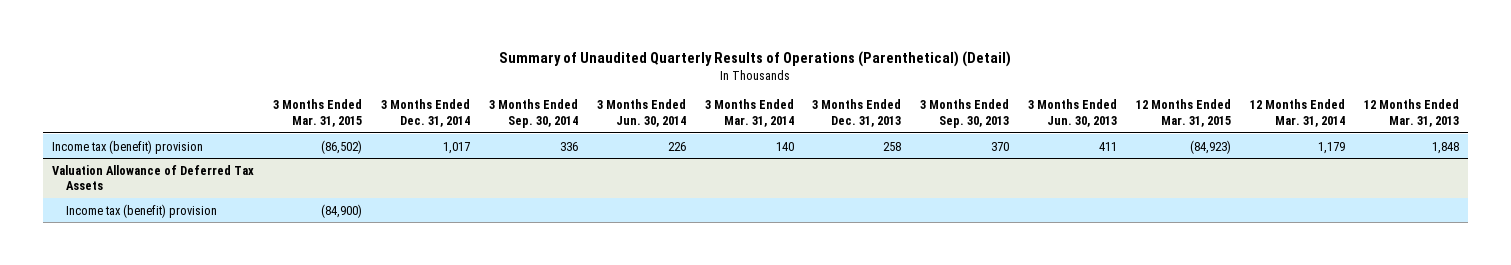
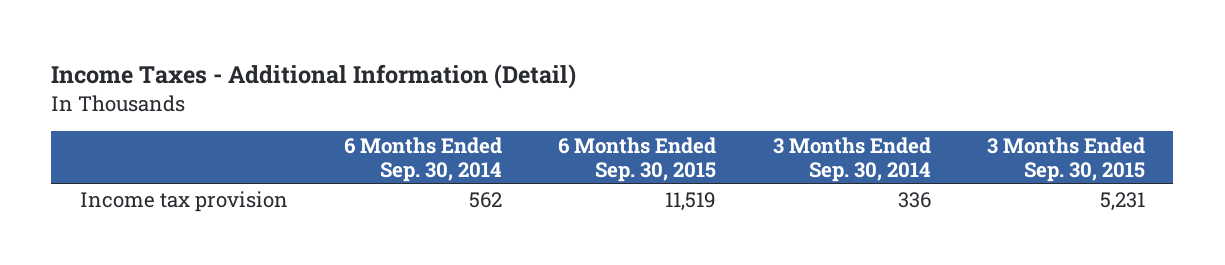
- Summary of Unaudited Quarterly Results of Operations (Parenthetical) (Detail)
+ Income Taxes - Additional Information (Detail)
- | 3 Months Ended Mar. 31, 2015 | 3 Months Ended Dec. 31, 2014 | 3 Months Ended Sep. 30, 2014 | 3 Months Ended Jun. 30, 2014 | 3 Months Ended Mar. 31, 2014 | 3 Months Ended Dec. 31, 2013 | 3 Months Ended Sep. 30, 2013 | 3 Months Ended Jun. 30, 2013 | 12 Months Ended Mar. 31, 2015 | 12 Months Ended Mar. 31, 2014 | 12 Months Ended Mar. 31, 2013
+ | 6 Months Ended Sep. 30, 2014 | 6 Months Ended Sep. 30, 2015 | 3 Months Ended Sep. 30, 2014 | 3 Months Ended Sep. 30, 2015
- Income tax (benefit) provision | (86,502) | 1,017 | 336 | 226 | 140 | 258 | 370 | 411 | (84,923) | 1,179 | 1,848
- Valuation Allowance of Deferred Tax Assets
- Income tax (benefit) provision | (84,900) | | | | | | | | | |
+ Income tax provision | 562 | 11,519 | 336 | 5,231

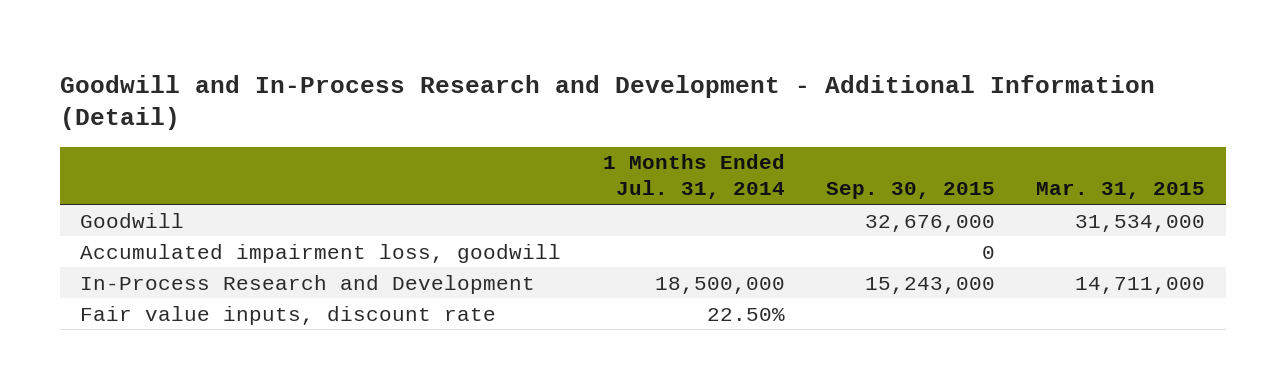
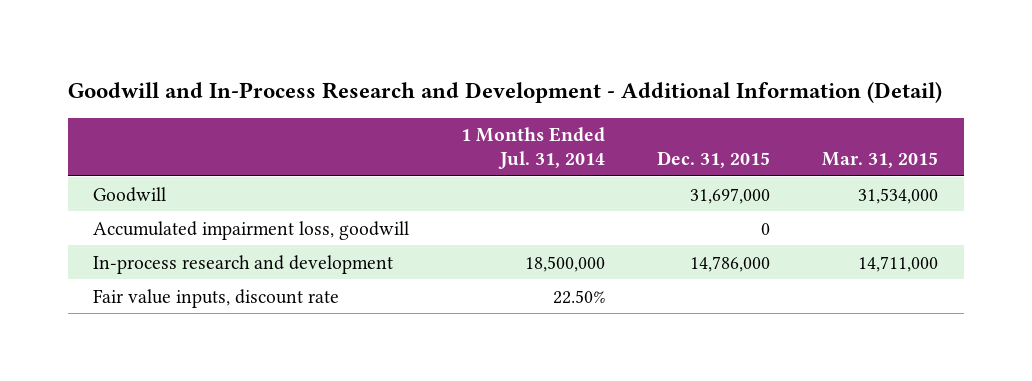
- | 1 Months Ended Jul. 31, 2014 | Sep. 30, 2015 | Mar. 31, 2015
+ | 1 Months Ended Jul. 31, 2014 | Dec. 31, 2015 | Mar. 31, 2015
- In-Process Research and Development | 18,500,000 | 15,243,000 | 14,711,000
+ In-process research and development | 18,500,000 | 14,786,000 | 14,711,000

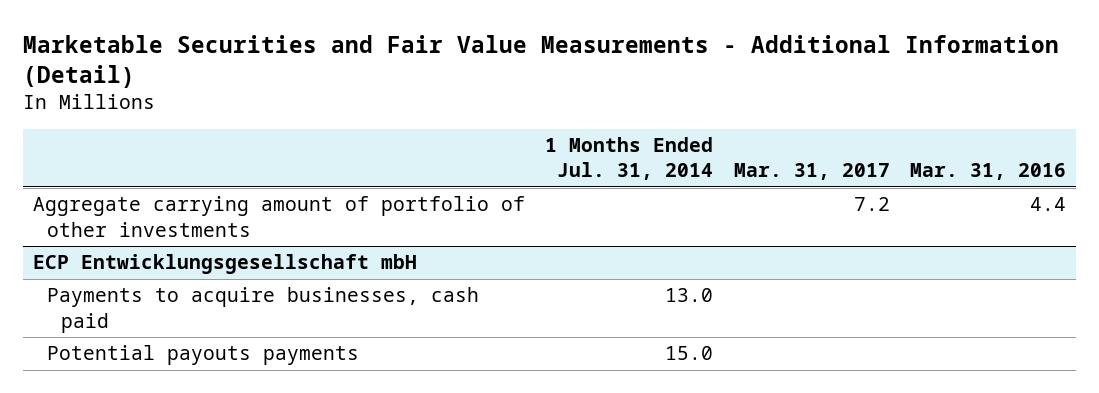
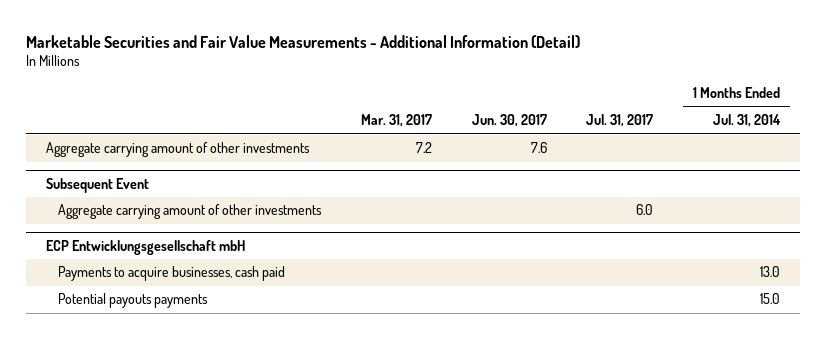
- | 1 Months Ended Jul. 31, 2014 | Mar. 31, 2017 | Mar. 31, 2016
+ | Mar. 31, 2017 | Jun. 30, 2017 | Jul. 31, 2017 | 1 Months Ended Jul. 31, 2014
- Aggregate carrying amount of portfolio of other investments | | 7.2 | 4.4
+ Aggregate carrying amount of other investments | 7.2 | 7.6 | |
+ Subsequent Event
+ Aggregate carrying amount of other investments | | | 6.0 |

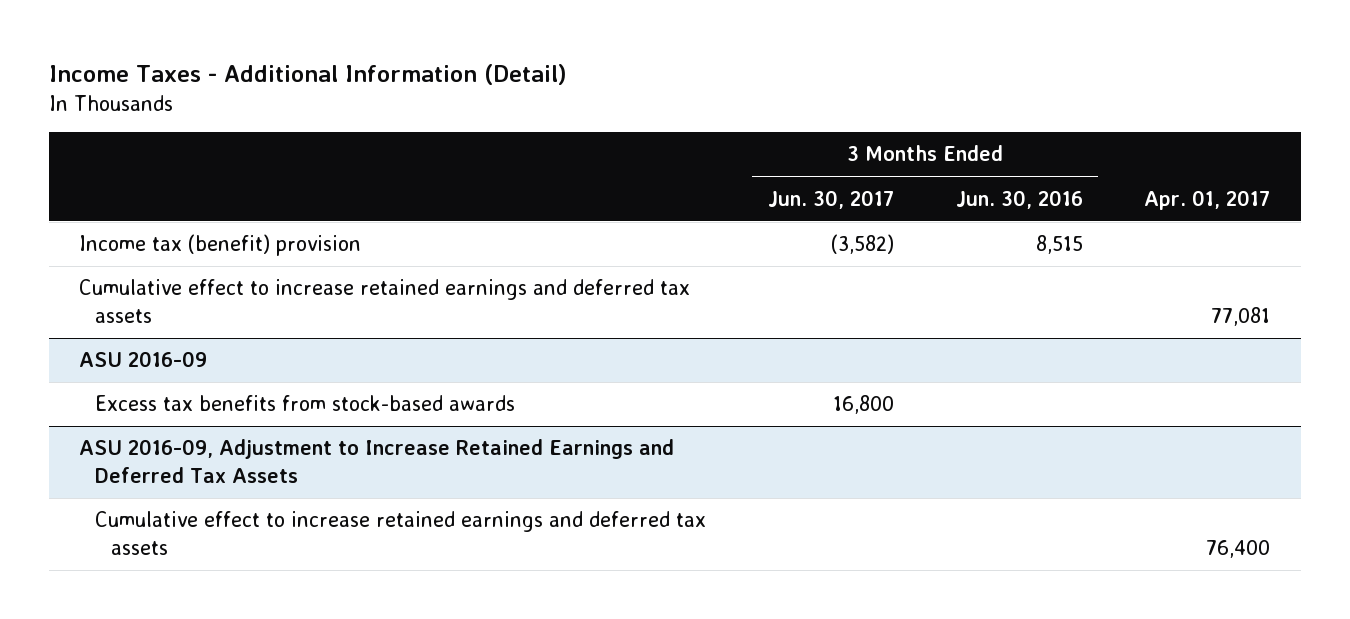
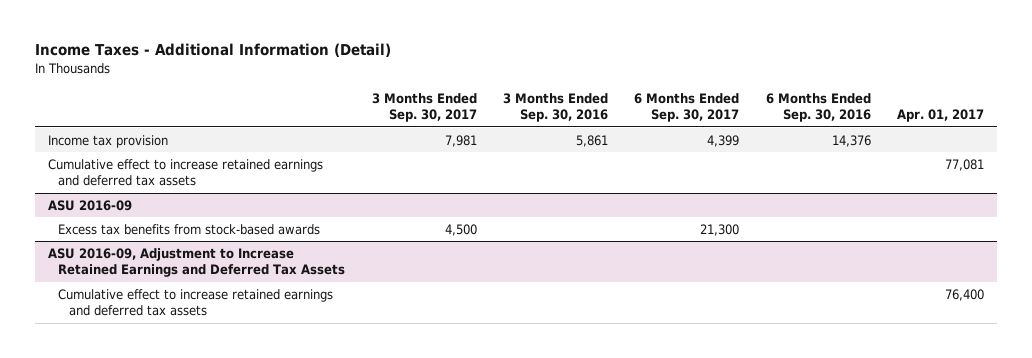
- | 3 Months Ended Jun. 30, 2017 | 3 Months Ended Jun. 30, 2016 | Apr. 01, 2017
+ | 3 Months Ended Sep. 30, 2017 | 3 Months Ended Sep. 30, 2016 | 6 Months Ended Sep. 30, 2017 | 6 Months Ended Sep. 30, 2016 | Apr. 01, 2017
- Income tax (benefit) provision | (3,582) | 8,515 |
+ Income tax provision | 7,981 | 5,861 | 4,399 | 14,376 |

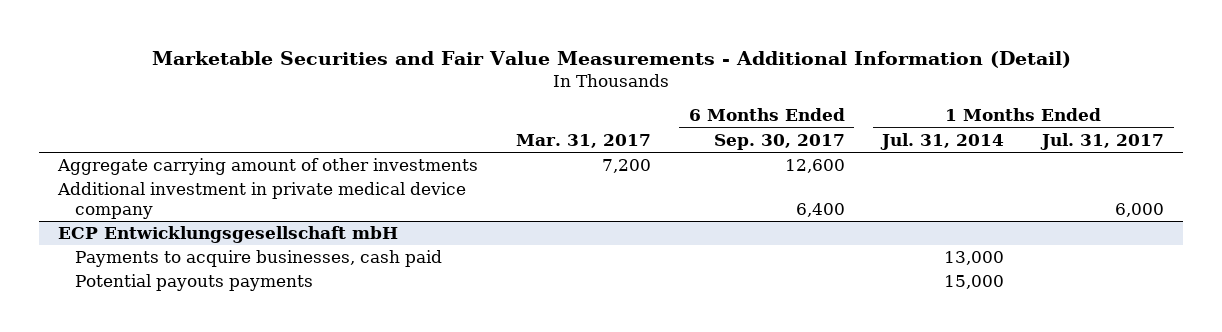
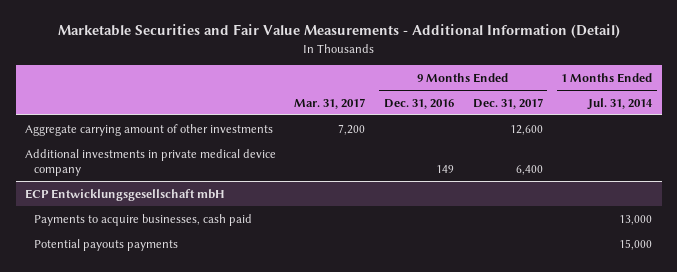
- | Mar. 31, 2017 | 6 Months Ended Sep. 30, 2017 | 1 Months Ended Jul. 31, 2014 | 1 Months Ended Jul. 31, 2017
+ | Mar. 31, 2017 | 9 Months Ended Dec. 31, 2016 | 9 Months Ended Dec. 31, 2017 | 1 Months Ended Jul. 31, 2014
- Additional investment in private medical device company | | 6,400 | | 6,000
+ Additional investments in private medical device company | | 149 | 6,400 |

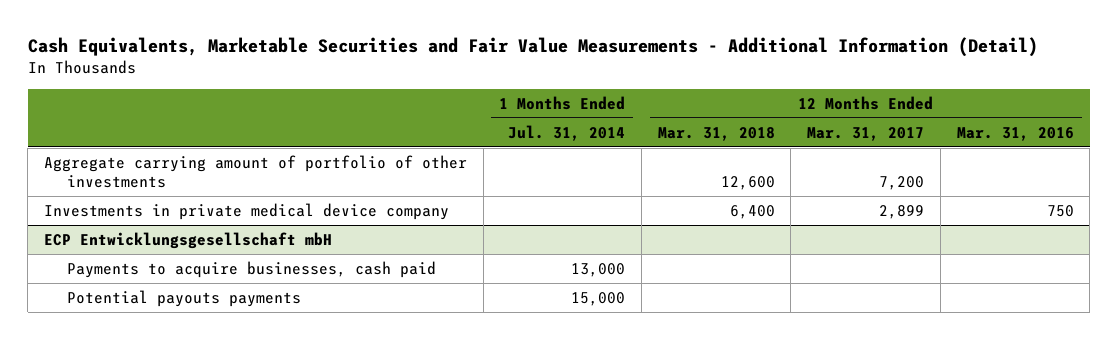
- Marketable Securities and Fair Value Measurements - Additional Information (Detail)
+ Cash Equivalents, Marketable Securities and Fair Value Measurements - Additional Information (Detail)
- | Mar. 31, 2017 | 9 Months Ended Dec. 31, 2016 | 9 Months Ended Dec. 31, 2017 | 1 Months Ended Jul. 31, 2014
+ | 1 Months Ended Jul. 31, 2014 | 12 Months Ended Mar. 31, 2018 | 12 Months Ended Mar. 31, 2017 | 12 Months Ended Mar. 31, 2016
- Aggregate carrying amount of other investments | 7,200 | | 12,600 |
- Additional investments in private medical device company | | 149 | 6,400 |
+ Aggregate carrying amount of portfolio of other investments | | 12,600 | 7,200 |
+ Investments in private medical device company | | 6,400 | 2,899 | 750

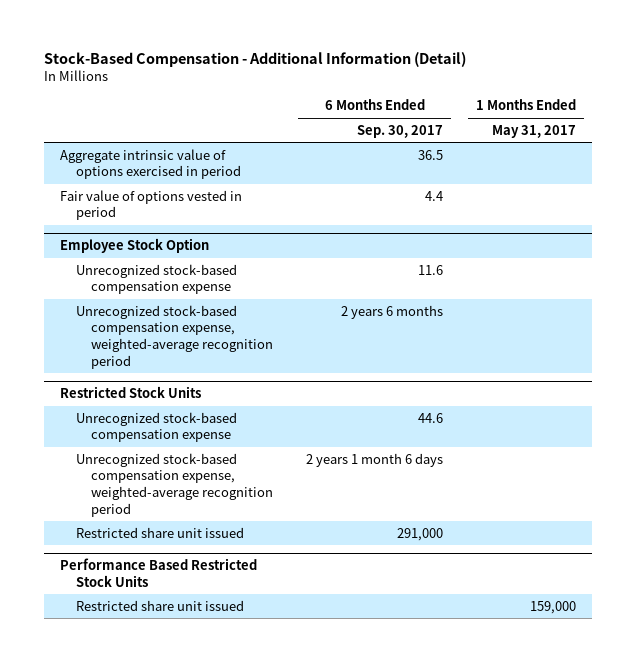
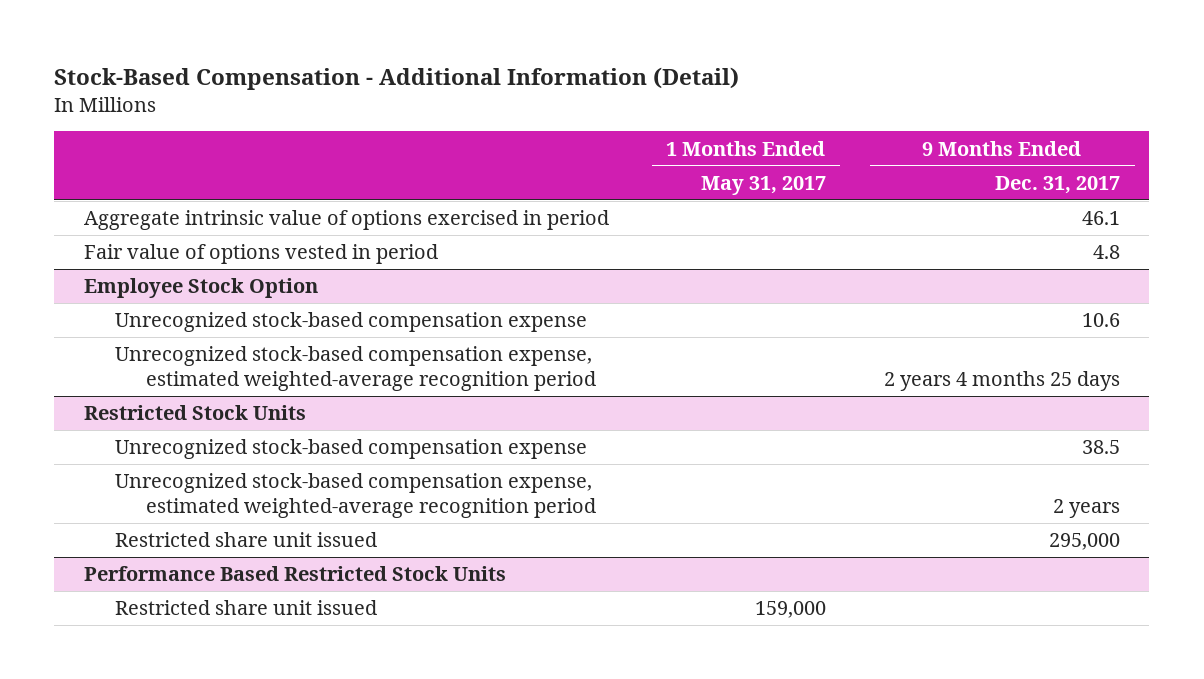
- | 6 Months Ended Sep. 30, 2017 | 1 Months Ended May 31, 2017
+ | 1 Months Ended May 31, 2017 | 9 Months Ended Dec. 31, 2017
@ Employee Stock Option
- Unrecognized stock-based compensation expense, weighted-average recognition period | 2 years 6 months |
+ Unrecognized stock-based compensation expense, estimated weighted-average recognition period | | 2 years 4 months 25 days
@ Restricted Stock Units
- Unrecognized stock-based compensation expense, weighted-average recognition period | 2 years 1 month 6 days |
+ Unrecognized stock-based compensation expense, estimated weighted-average recognition period | | 2 years

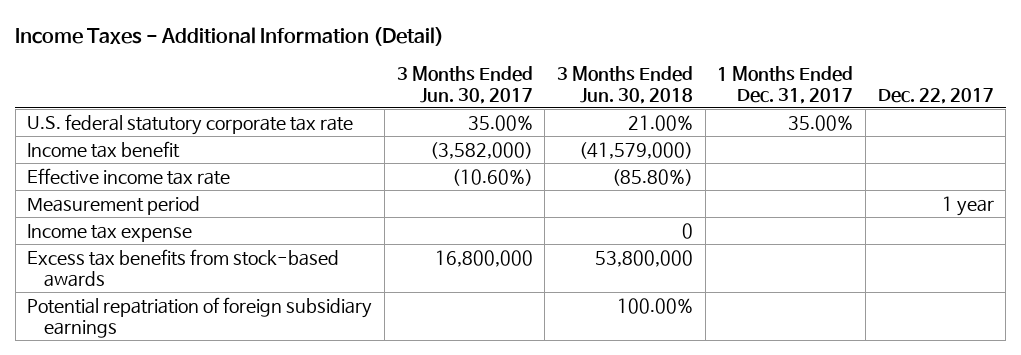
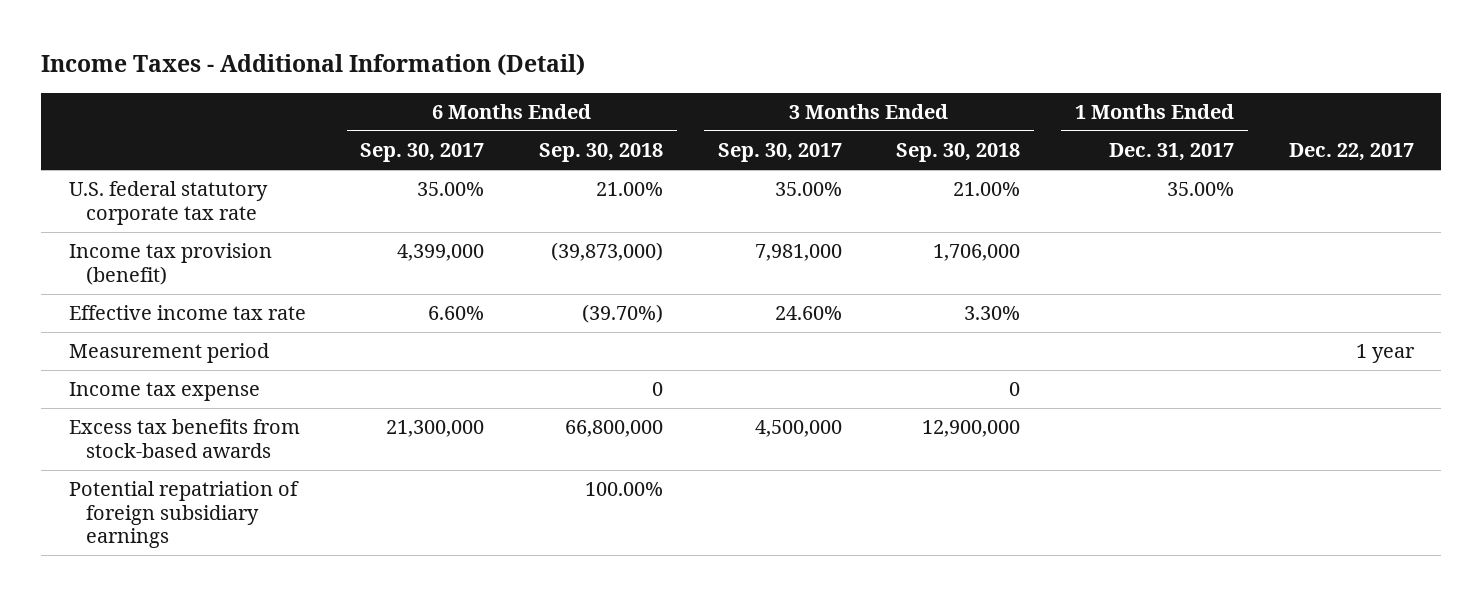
- | 3 Months Ended Jun. 30, 2017 | 3 Months Ended Jun. 30, 2018 | 1 Months Ended Dec. 31, 2017 | Dec. 22, 2017
+ | 6 Months Ended Sep. 30, 2017 | 6 Months Ended Sep. 30, 2018 | 3 Months Ended Sep. 30, 2017 | 3 Months Ended Sep. 30, 2018 | 1 Months Ended Dec. 31, 2017 | Dec. 22, 2017
- Income tax benefit | (3,582,000) | (41,579,000) | |
+ Income tax provision (benefit) | 4,399,000 | (39,873,000) | 7,981,000 | 1,706,000 | |

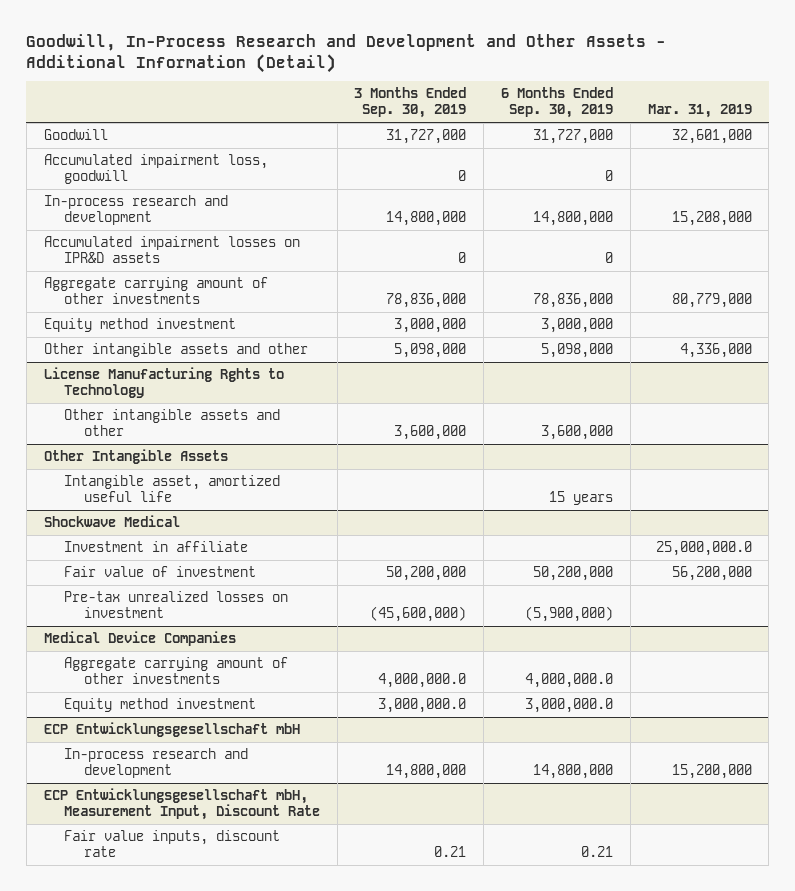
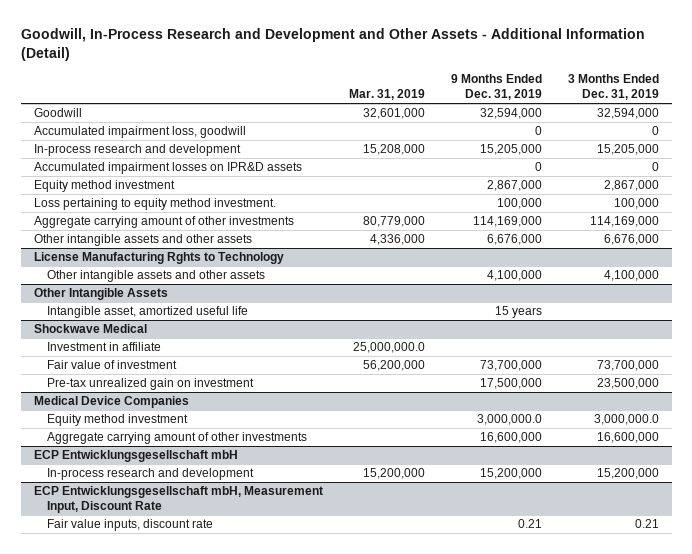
- | 3 Months Ended Sep. 30, 2019 | 6 Months Ended Sep. 30, 2019 | Mar. 31, 2019
+ | Mar. 31, 2019 | 9 Months Ended Dec. 31, 2019 | 3 Months Ended Dec. 31, 2019
- Other intangible assets and other | 5,098,000 | 5,098,000 | 4,336,000
+ Loss pertaining to equity method investment. | | 100,000 | 100,000
moved down: Aggregate carrying amount of other investments | 80,779,000 | 114,169,000 | 114,169,000
+ Other intangible assets and other assets | 4,336,000 | 6,676,000 | 6,676,000
@ License Manufacturing Rghts to Technology
- Other intangible assets and other | 3,600,000 | 3,600,000 |
+ Other intangible assets and other assets | | 4,100,000 | 4,100,000
@ Shockwave Medical
- Pre-tax unrealized losses on investment | (45,600,000) | (5,900,000) |
+ Pre-tax unrealized gain on investment | | 17,500,000 | 23,500,000
@ Medical Device Companies
moved down: Aggregate carrying amount of other investments | | 16,600,000 | 16,600,000

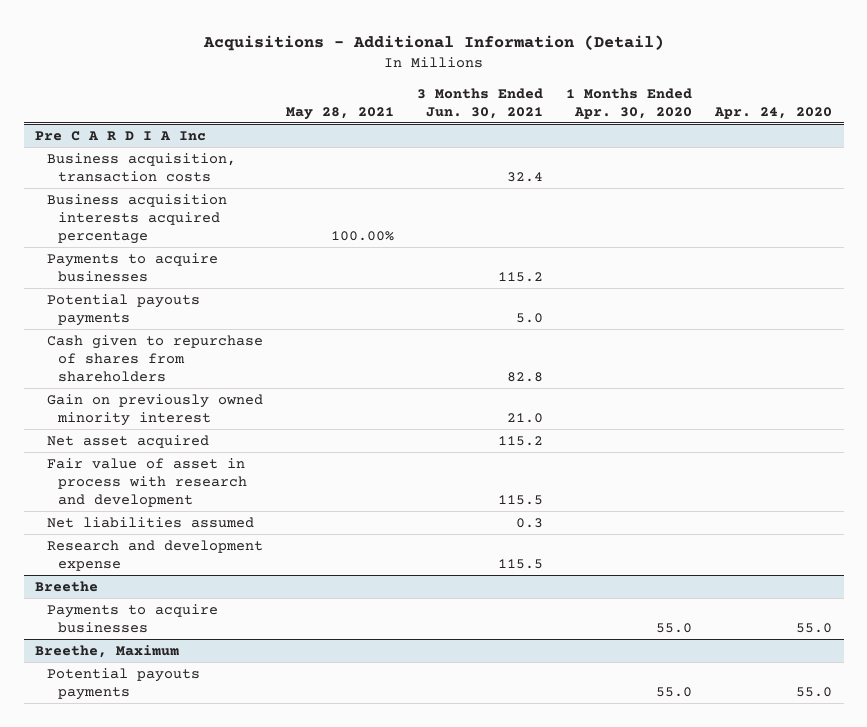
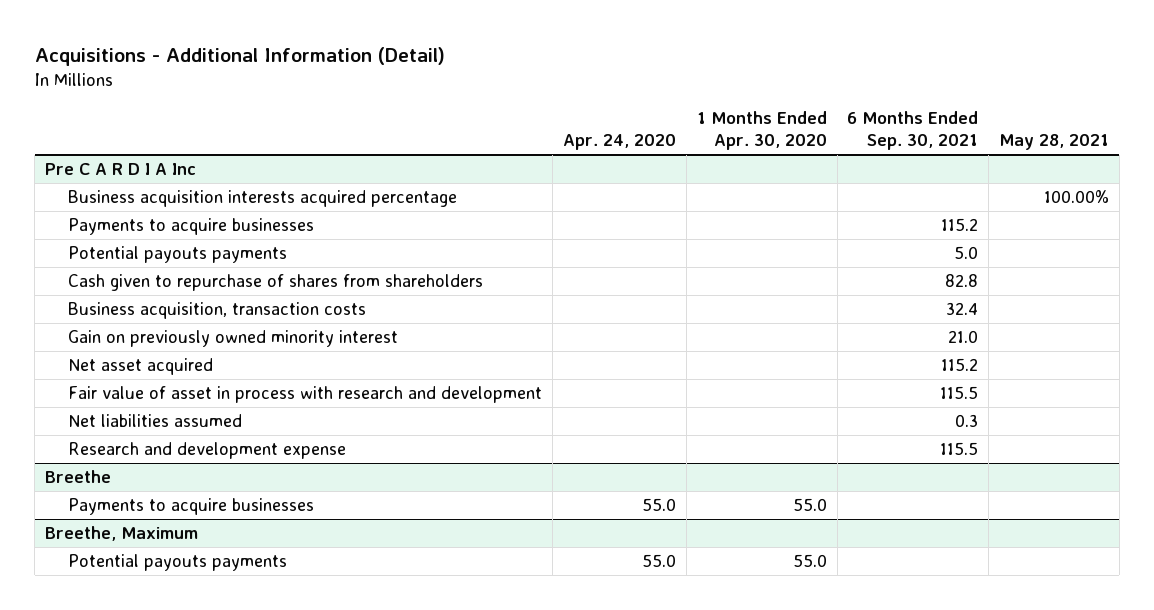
- | May 28, 2021 | 3 Months Ended Jun. 30, 2021 | 1 Months Ended Apr. 30, 2020 | Apr. 24, 2020
+ | Apr. 24, 2020 | 1 Months Ended Apr. 30, 2020 | 6 Months Ended Sep. 30, 2021 | May 28, 2021
@ Pre C A R D I A Inc
moved down: Business acquisition, transaction costs | | | 32.4 |

